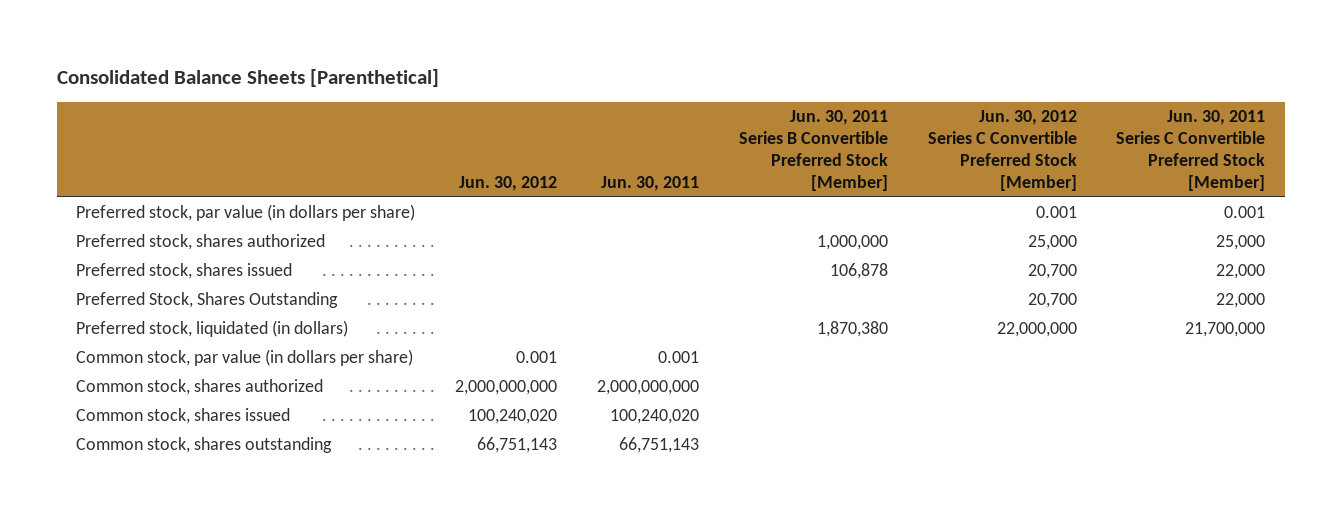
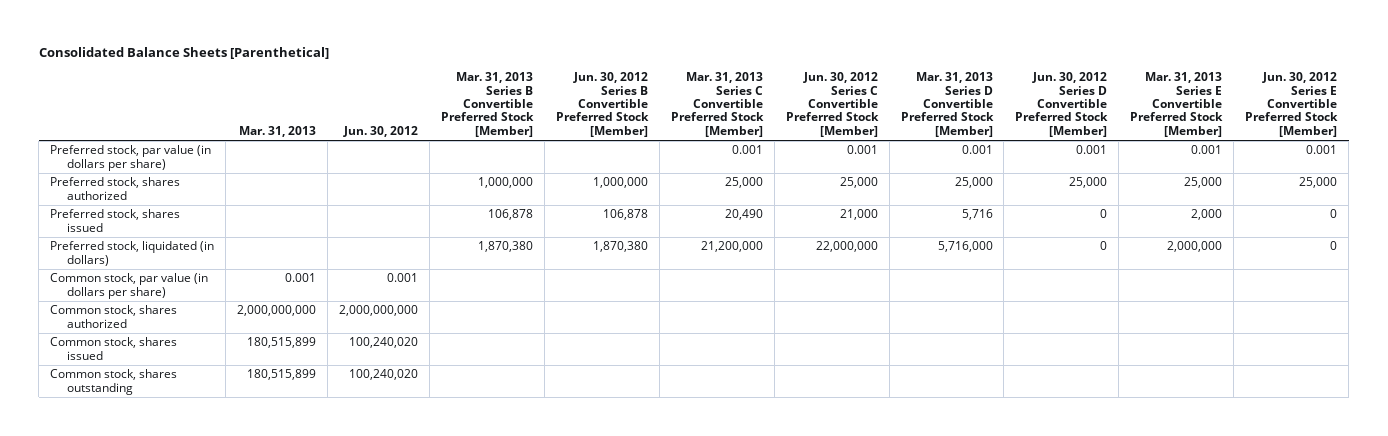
- | Jun. 30, 2012 | Jun. 30, 2011 | Jun. 30, 2011 Series B Convertible Preferred Stock [Member] | Jun. 30, 2012 Series C Convertible Preferred Stock [Member] | Jun. 30, 2011 Series C Convertible Preferred Stock [Member]
+ | Mar. 31, 2013 | Jun. 30, 2012 | Mar. 31, 2013 Series B Convertible Preferred Stock [Member] | Jun. 30, 2012 Series B Convertible Preferred Stock [Member] | Mar. 31, 2013 Series C Convertible Preferred Stock [Member] | Jun. 30, 2012 Series C Convertible Preferred Stock [Member] | Mar. 31, 2013 Series D Convertible Preferred Stock [Member] | Jun. 30, 2012 Series D Convertible Preferred Stock [Member] | Mar. 31, 2013 Series E Convertible Preferred Stock [Member] | Jun. 30, 2012 Series E Convertible Preferred Stock [Member]
- Preferred stock, shares issued | | | 106,878 | 20,700 | 22,000
- Preferred Stock, Shares Outstanding | | | | 20,700 | 22,000
+ Preferred stock, shares issued | | | 106,878 | 106,878 | 20,490 | 21,000 | 5,716 | 0 | 2,000 | 0
- Common stock, shares outstanding | 66,751,143 | 66,751,143 | | |
+ Common stock, shares outstanding | 180,515,899 | 100,240,020 | | | | | | | |

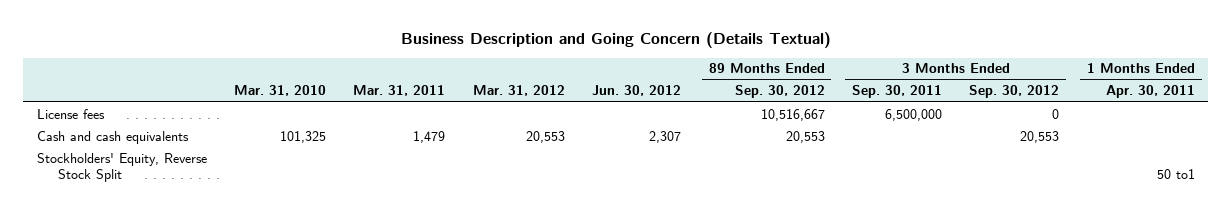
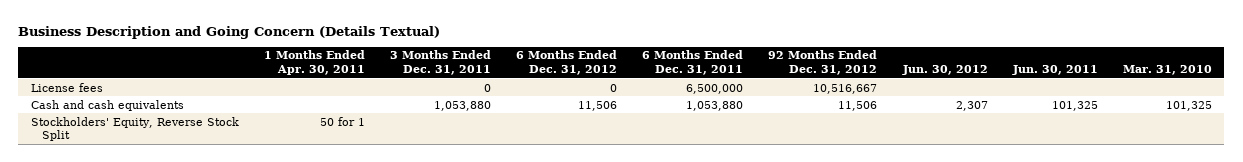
- | Mar. 31, 2010 | Mar. 31, 2011 | Mar. 31, 2012 | Jun. 30, 2012 | 89 Months Ended Sep. 30, 2012 | 3 Months Ended Sep. 30, 2011 | 3 Months Ended Sep. 30, 2012 | 1 Months Ended Apr. 30, 2011
+ | 1 Months Ended Apr. 30, 2011 | 3 Months Ended Dec. 31, 2011 | 6 Months Ended Dec. 31, 2012 | 6 Months Ended Dec. 31, 2011 | 92 Months Ended Dec. 31, 2012 | Jun. 30, 2012 | Jun. 30, 2011 | Mar. 31, 2010
- Stockholders' Equity, Reverse Stock Split | | | | | | | | 50 to1
+ Stockholders' Equity, Reverse Stock Split | 50 for 1 | | | | | | |

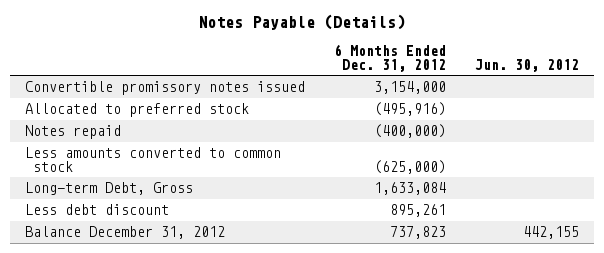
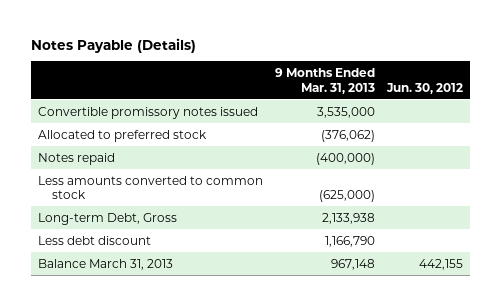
- | 6 Months Ended Dec. 31, 2012 | Jun. 30, 2012
+ | 9 Months Ended Mar. 31, 2013 | Jun. 30, 2012
- Balance December 31, 2012 | 737,823 | 442,155
+ Balance March 31, 2013 | 967,148 | 442,155

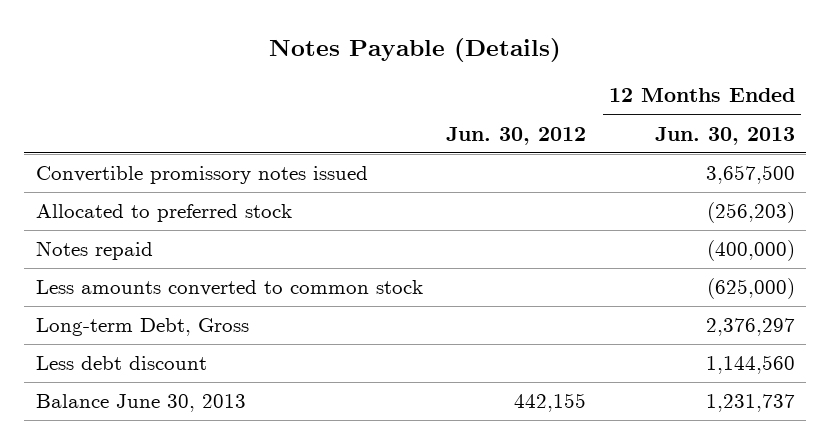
- | 9 Months Ended Mar. 31, 2013 | Jun. 30, 2012
+ | Jun. 30, 2012 | 12 Months Ended Jun. 30, 2013
- Balance March 31, 2013 | 967,148 | 442,155
+ Balance June 30, 2013 | 442,155 | 1,231,737

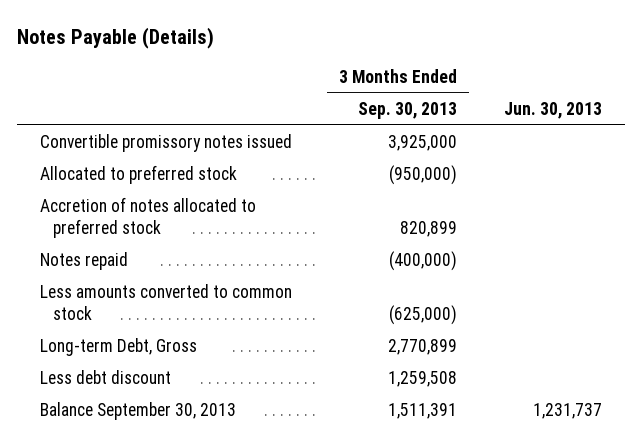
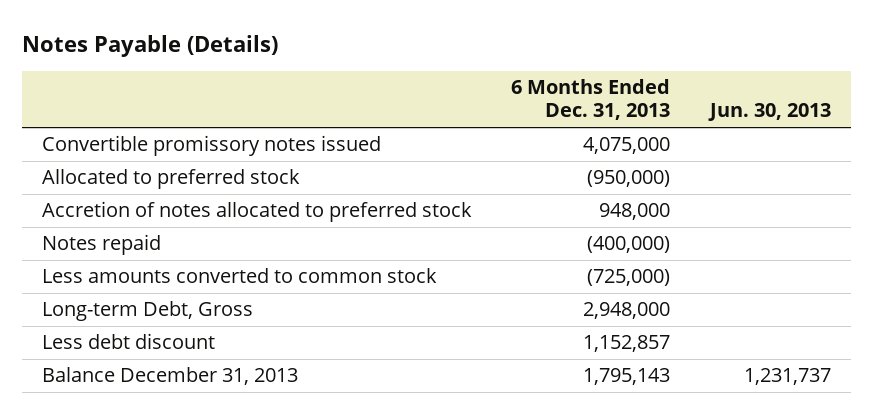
- | 3 Months Ended Sep. 30, 2013 | Jun. 30, 2013
+ | 6 Months Ended Dec. 31, 2013 | Jun. 30, 2013
- Balance September 30, 2013 | 1,511,391 | 1,231,737
+ Balance December 31, 2013 | 1,795,143 | 1,231,737

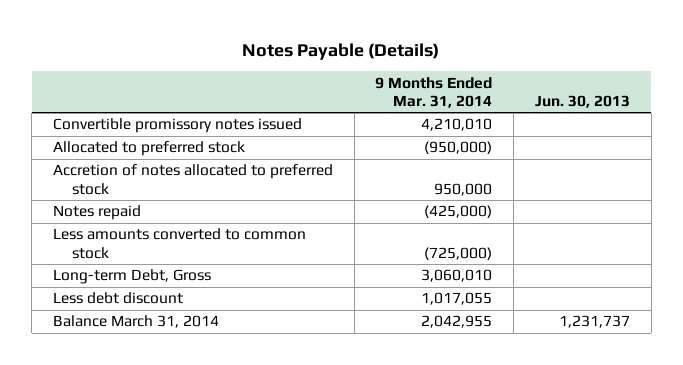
- | 6 Months Ended Dec. 31, 2013 | Jun. 30, 2013
+ | 9 Months Ended Mar. 31, 2014 | Jun. 30, 2013
- Balance December 31, 2013 | 1,795,143 | 1,231,737
+ Balance March 31, 2014 | 2,042,955 | 1,231,737

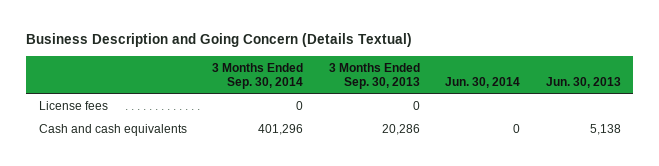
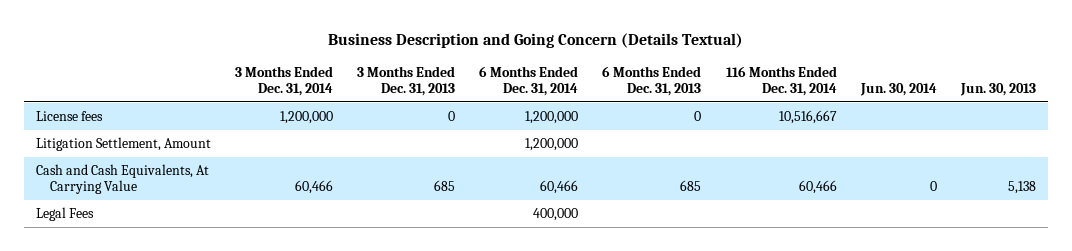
- | 3 Months Ended Sep. 30, 2014 | 3 Months Ended Sep. 30, 2013 | Jun. 30, 2014 | Jun. 30, 2013
+ | 3 Months Ended Dec. 31, 2014 | 3 Months Ended Dec. 31, 2013 | 6 Months Ended Dec. 31, 2014 | 6 Months Ended Dec. 31, 2013 | 116 Months Ended Dec. 31, 2014 | Jun. 30, 2014 | Jun. 30, 2013
- Cash and cash equivalents | 401,296 | 20,286 | 0 | 5,138
+ Litigation Settlement, Amount | | | 1,200,000 | | | |
+ Cash and Cash Equivalents, At Carrying Value | 60,466 | 685 | 60,466 | 685 | 60,466 | 0 | 5,138
+ Legal Fees | | | 400,000 | | | |

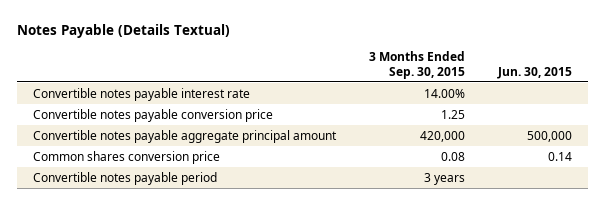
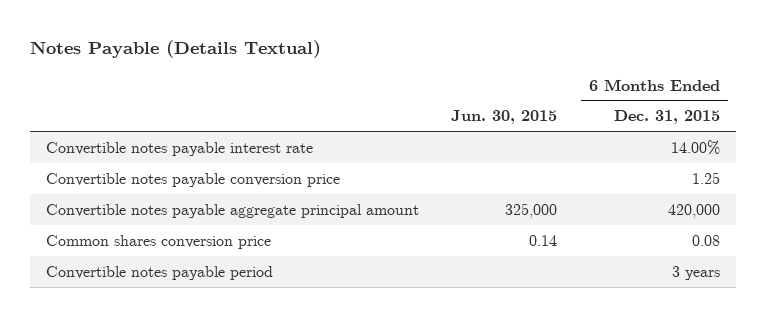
- | 3 Months Ended Sep. 30, 2015 | Jun. 30, 2015
+ | Jun. 30, 2015 | 6 Months Ended Dec. 31, 2015
- Convertible notes payable aggregate principal amount | 420,000 | 500,000
+ Convertible notes payable aggregate principal amount | 325,000 | 420,000

